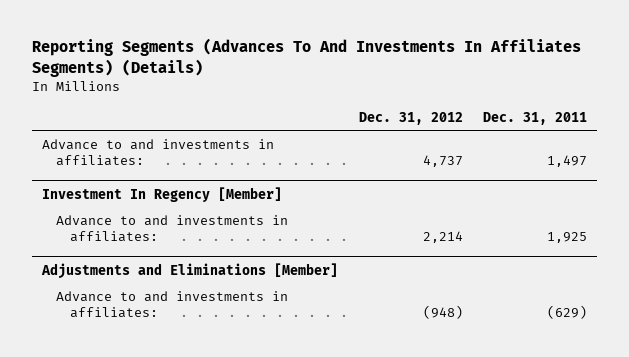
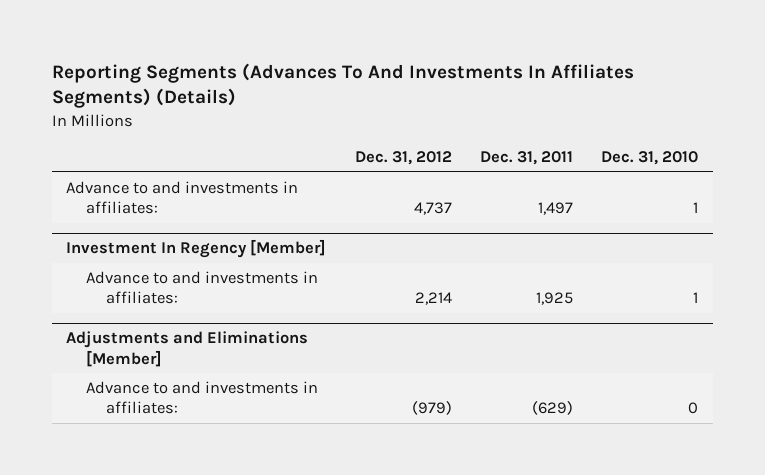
- | Dec. 31, 2012 | Dec. 31, 2011
+ | Dec. 31, 2012 | Dec. 31, 2011 | Dec. 31, 2010
@ Adjustments and Eliminations [Member]
- Advance to and investments in affiliates: | (948) | (629)
+ Advance to and investments in affiliates: | (979) | (629) | 0

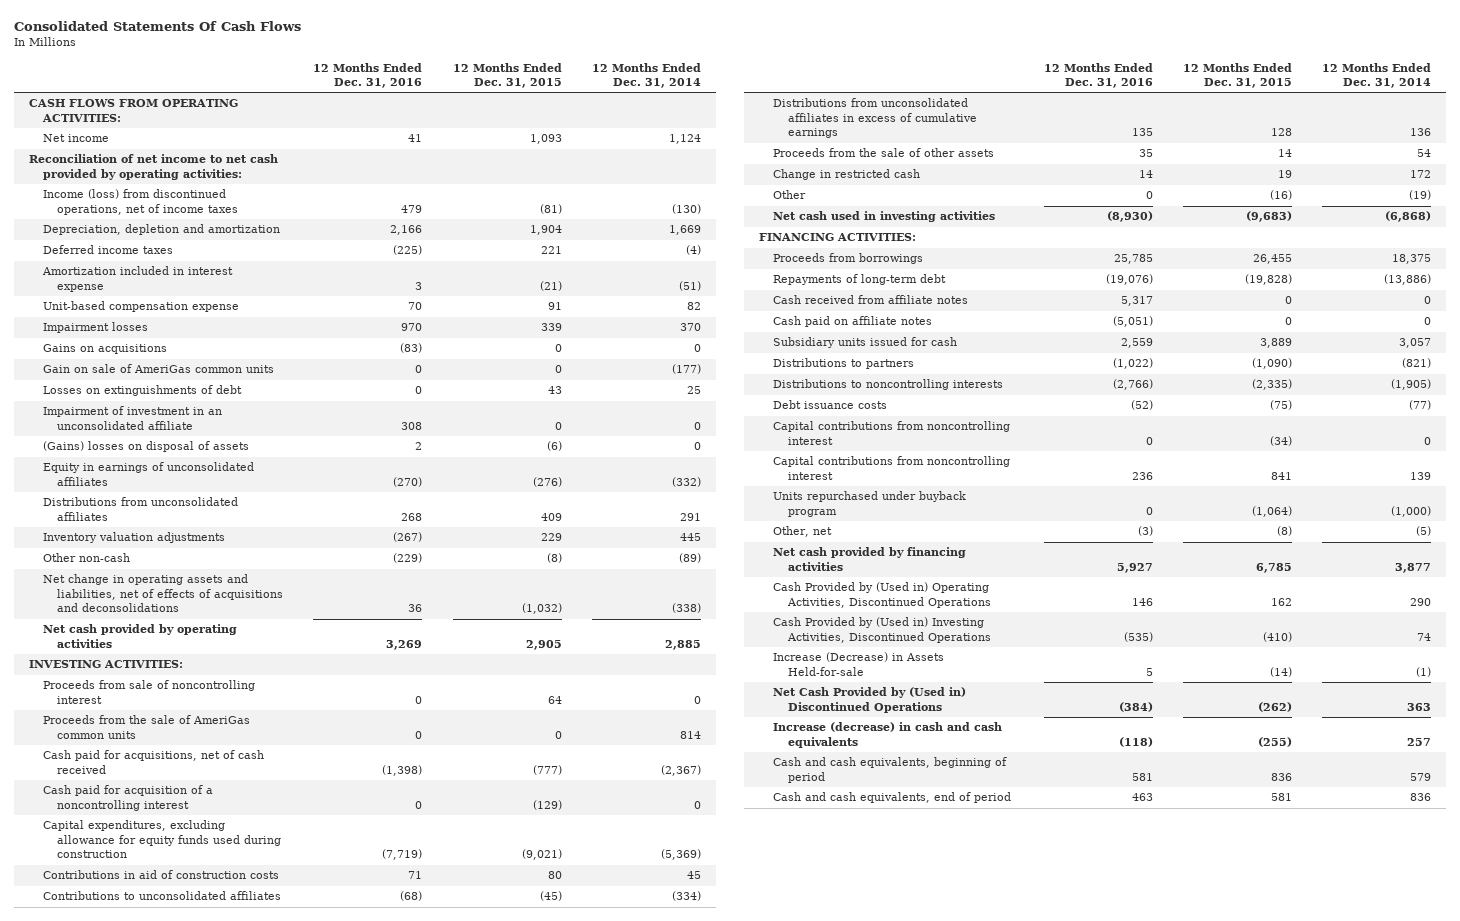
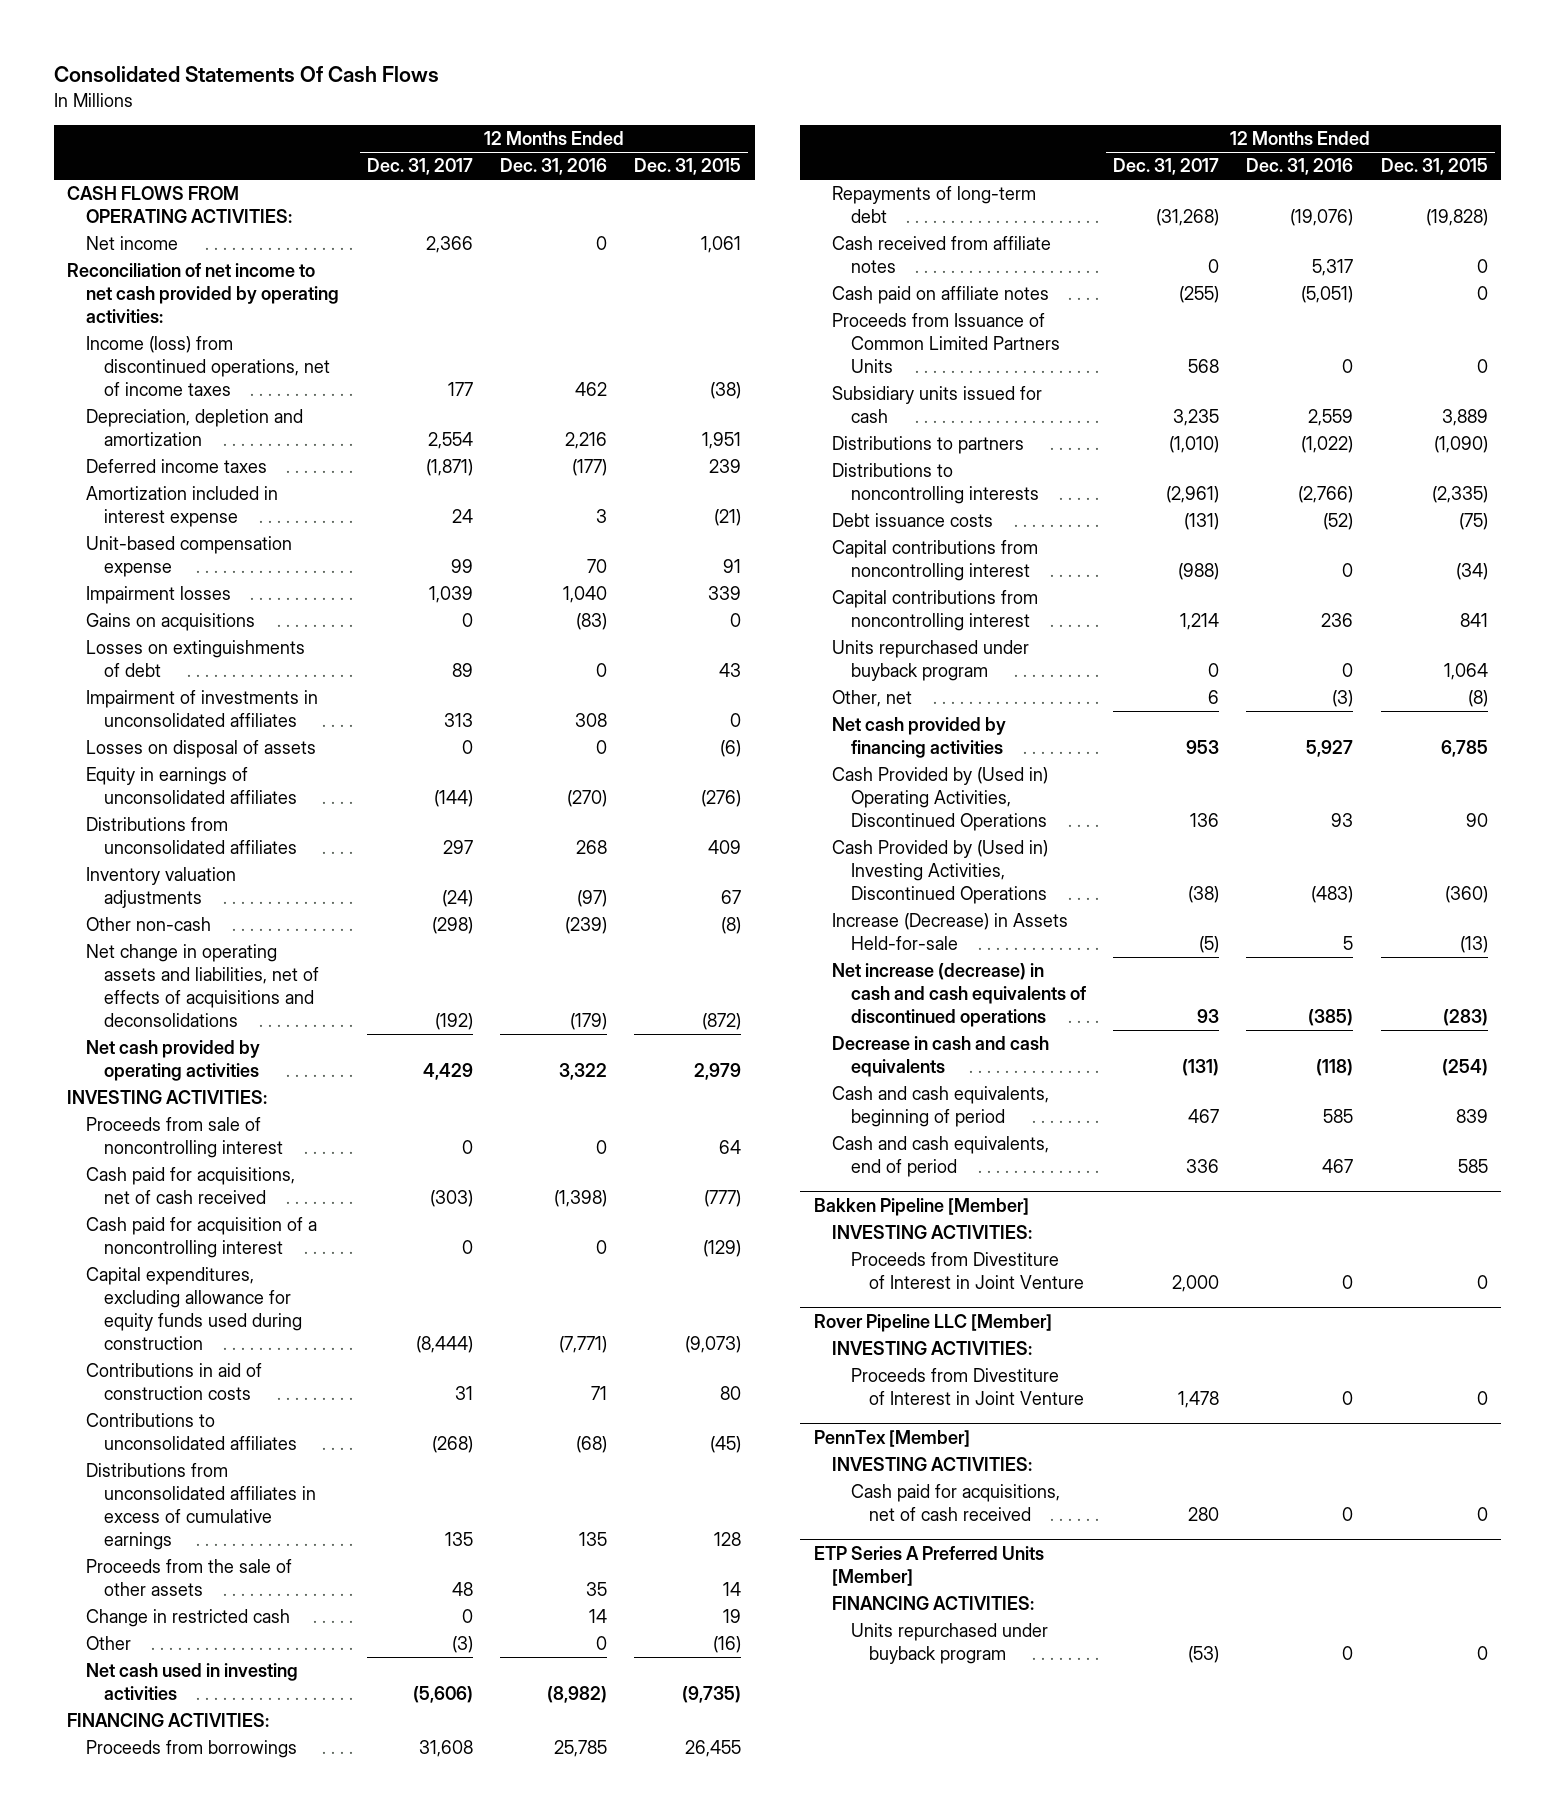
- | 12 Months Ended Dec. 31, 2016 | 12 Months Ended Dec. 31, 2015 | 12 Months Ended Dec. 31, 2014
+ | 12 Months Ended Dec. 31, 2017 | 12 Months Ended Dec. 31, 2016 | 12 Months Ended Dec. 31, 2015
- Net income | 41 | 1,093 | 1,124
+ Net income | 2,366 | 0 | 1,061
- Income (loss) from discontinued operations, net of income taxes | 479 | (81) | (130)
- Depreciation, depletion and amortization | 2,166 | 1,904 | 1,669
- Deferred income taxes | (225) | 221 | (4)
+ Income (loss) from discontinued operations, net of income taxes | 177 | 462 | (38)
+ Depreciation, depletion and amortization | 2,554 | 2,216 | 1,951
+ Deferred income taxes | (1,871) | (177) | 239
- Impairment losses | 970 | 339 | 370
+ Impairment losses | 1,039 | 1,040 | 339
- Gain on sale of AmeriGas common units | 0 | 0 | (177)
- Impairment of investment in an unconsolidated affiliate | 308 | 0 | 0
- (Gains) losses on disposal of assets | 2 | (6) | 0
+ Impairment of investments in unconsolidated affiliates | 313 | 308 | 0
+ Losses on disposal of assets | 0 | 0 | (6)
- Inventory valuation adjustments | (267) | 229 | 445
- Other non-cash | (229) | (8) | (89)
- Net change in operating assets and liabilities, net of effects of acquisitions and deconsolidations | 36 | (1,032) | (338)
- Net cash provided by operating activities | 3,269 | 2,905 | 2,885
+ Inventory valuation adjustments | (24) | (97) | 67
+ Other non-cash | (298) | (239) | (8)
+ Net change in operating assets and liabilities, net of effects of acquisitions and deconsolidations | (192) | (179) | (872)
+ Net cash provided by operating activities | 4,429 | 3,322 | 2,979
- Proceeds from the sale of AmeriGas common units | 0 | 0 | 814
- Capital expenditures, excluding allowance for equity funds used during construction | (7,719) | (9,021) | (5,369)
+ Capital expenditures, excluding allowance for equity funds used during construction | (8,444) | (7,771) | (9,073)
- Net cash used in investing activities | (8,930) | (9,683) | (6,868)
+ Net cash used in investing activities | (5,606) | (8,982) | (9,735)
+ Proceeds from Issuance of Common Limited Partners Units | 568 | 0 | 0
- Units repurchased under buyback program | 0 | (1,064) | (1,000)
+ Units repurchased under buyback program | 0 | 0 | 1,064
- Cash Provided by (Used in) Operating Activities, Discontinued Operations | 146 | 162 | 290
- Cash Provided by (Used in) Investing Activities, Discontinued Operations | (535) | (410) | 74
- Increase (Decrease) in Assets Held-for-sale | 5 | (14) | (1)
- Net Cash Provided by (Used in) Discontinued Operations | (384) | (262) | 363
- Increase (decrease) in cash and cash equivalents | (118) | (255) | 257
- Cash and cash equivalents, beginning of period | 581 | 836 | 579
- Cash and cash equivalents, end of period | 463 | 581 | 836
+ Cash Provided by (Used in) Operating Activities, Discontinued Operations | 136 | 93 | 90
+ Cash Provided by (Used in) Investing Activities, Discontinued Operations | (38) | (483) | (360)
+ Increase (Decrease) in Assets Held-for-sale | (5) | 5 | (13)
+ Net increase (decrease) in cash and cash equivalents of discontinued operations | 93 | (385) | (283)
+ Decrease in cash and cash equivalents | (131) | (118) | (254)
+ Cash and cash equivalents, beginning of period | 467 | 585 | 839
+ Cash and cash equivalents, end of period | 336 | 467 | 585
+ Bakken Pipeline [Member]
+ INVESTING ACTIVITIES:
+ Proceeds from Divestiture of Interest in Joint Venture | 2,000 | 0 | 0
+ Rover Pipeline LLC [Member]
+ INVESTING ACTIVITIES:
+ Proceeds from Divestiture of Interest in Joint Venture | 1,478 | 0 | 0
+ PennTex [Member]
+ INVESTING ACTIVITIES:
+ Cash paid for acquisitions, net of cash received | 280 | 0 | 0
+ ETP Series A Preferred Units [Member]
+ FINANCING ACTIVITIES:
+ Units repurchased under buyback program | (53) | 0 | 0

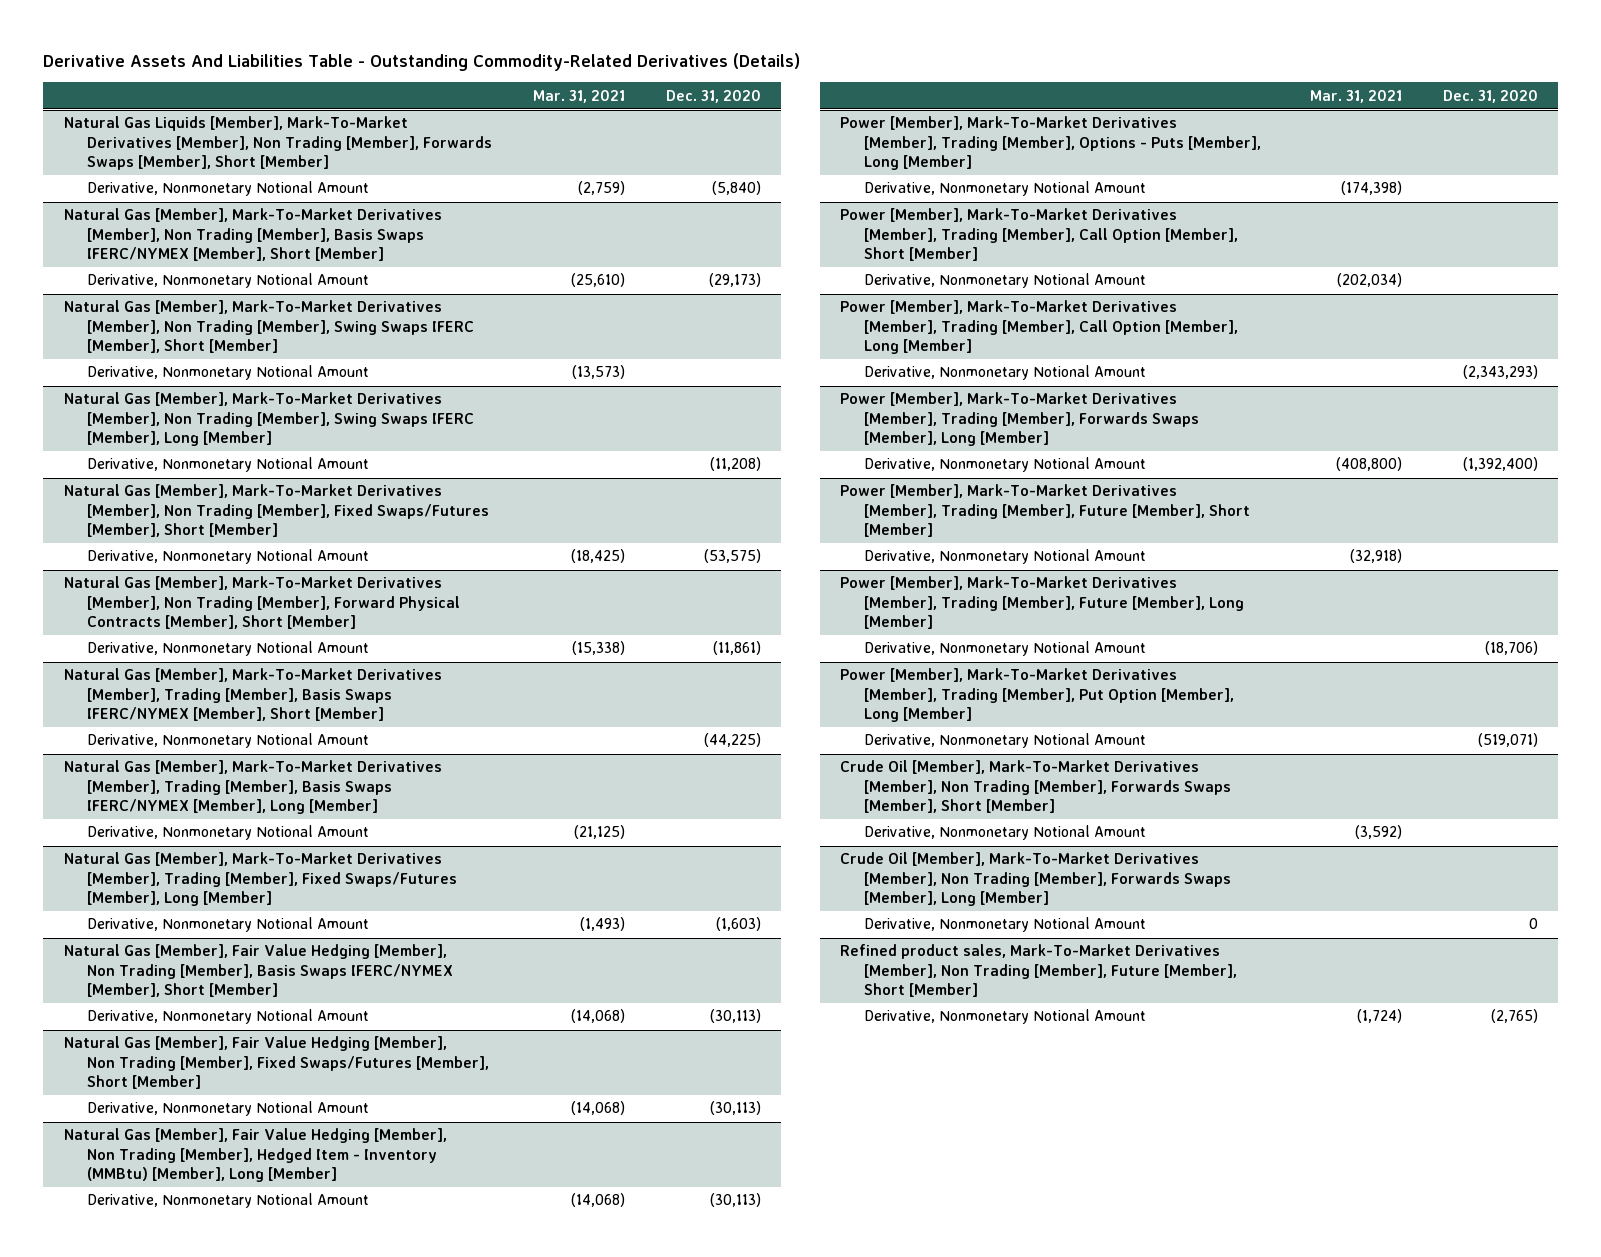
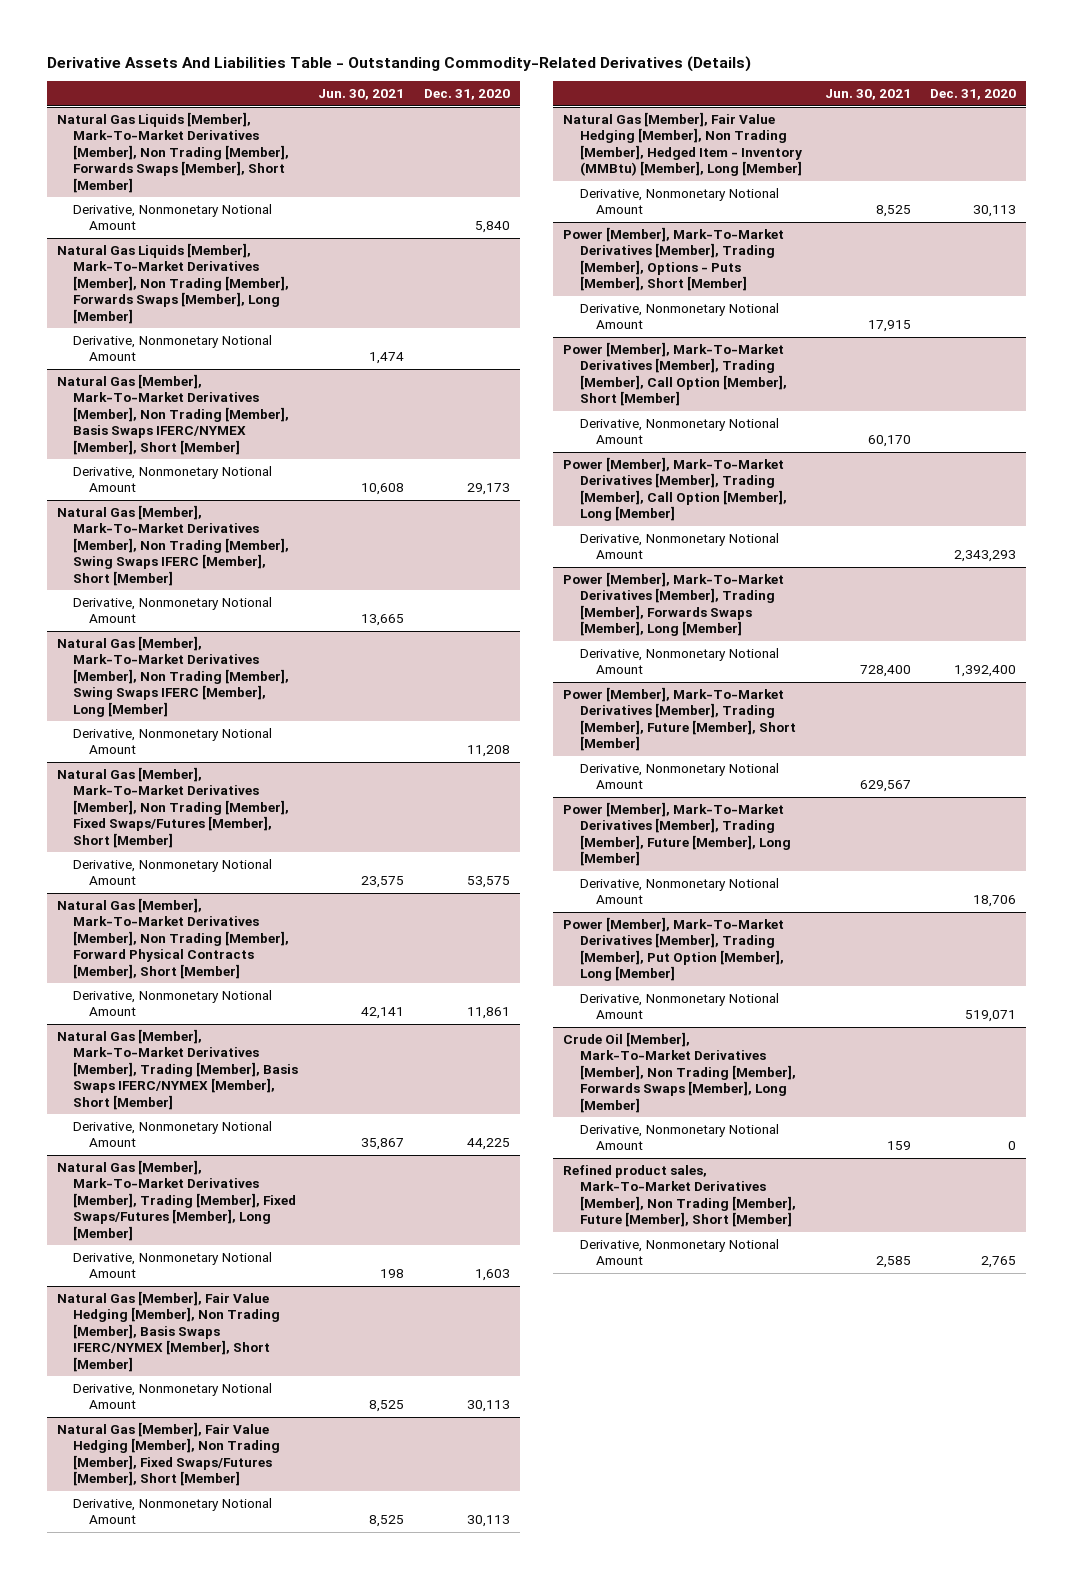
- | Mar. 31, 2021 | Dec. 31, 2020
+ | Jun. 30, 2021 | Dec. 31, 2020
@ Natural Gas Liquids [Member], Mark-To-Market Derivatives [Member], Non Trading [Member], Forwards Swaps [Member], Short [Member]
- Derivative, Nonmonetary Notional Amount | (2,759) | (5,840)
+ Derivative, Nonmonetary Notional Amount | | 5,840
+ Natural Gas Liquids [Member], Mark-To-Market Derivatives [Member], Non Trading [Member], Forwards Swaps [Member], Long [Member]
+ Derivative, Nonmonetary Notional Amount | 1,474 |
@ Natural Gas [Member], Mark-To-Market Derivatives [Member], Non Trading [Member], Basis Swaps IFERC/NYMEX [Member], Short [Member]
- Derivative, Nonmonetary Notional Amount | (25,610) | (29,173)
+ Derivative, Nonmonetary Notional Amount | 10,608 | 29,173
@ Natural Gas [Member], Mark-To-Market Derivatives [Member], Non Trading [Member], Swing Swaps IFERC [Member], Long [Member]
- Derivative, Nonmonetary Notional Amount | | (11,208)
+ Derivative, Nonmonetary Notional Amount | | 11,208
@ Natural Gas [Member], Mark-To-Market Derivatives [Member], Non Trading [Member], Fixed Swaps/Futures [Member], Short [Member]
- Derivative, Nonmonetary Notional Amount | (18,425) | (53,575)
+ Derivative, Nonmonetary Notional Amount | 23,575 | 53,575
@ Natural Gas [Member], Mark-To-Market Derivatives [Member], Non Trading [Member], Forward Physical Contracts [Member], Short [Member]
- Derivative, Nonmonetary Notional Amount | (15,338) | (11,861)
+ Derivative, Nonmonetary Notional Amount | 42,141 | 11,861
@ Natural Gas [Member], Mark-To-Market Derivatives [Member], Trading [Member], Basis Swaps IFERC/NYMEX [Member], Short [Member]
- Derivative, Nonmonetary Notional Amount | | (44,225)
- Natural Gas [Member], Mark-To-Market Derivatives [Member], Trading [Member], Basis Swaps IFERC/NYMEX [Member], Long [Member]
- Derivative, Nonmonetary Notional Amount | (21,125) |
@ Natural Gas [Member], Mark-To-Market Derivatives [Member], Trading [Member], Basis Swaps IFERC/NYMEX [Member], Short [Member]
+ Derivative, Nonmonetary Notional Amount | 35,867 | 44,225
@ Natural Gas [Member], Mark-To-Market Derivatives [Member], Trading [Member], Fixed Swaps/Futures [Member], Long [Member]
- Derivative, Nonmonetary Notional Amount | (1,493) | (1,603)
+ Derivative, Nonmonetary Notional Amount | 198 | 1,603
@ Natural Gas [Member], Fair Value Hedging [Member], Non Trading [Member], Basis Swaps IFERC/NYMEX [Member], Short [Member]
- Derivative, Nonmonetary Notional Amount | (14,068) | (30,113)
+ Derivative, Nonmonetary Notional Amount | 8,525 | 30,113
@ Natural Gas [Member], Fair Value Hedging [Member], Non Trading [Member], Fixed Swaps/Futures [Member], Short [Member]
- Derivative, Nonmonetary Notional Amount | (14,068) | (30,113)
+ Derivative, Nonmonetary Notional Amount | 8,525 | 30,113
@ Natural Gas [Member], Fair Value Hedging [Member], Non Trading [Member], Hedged Item - Inventory (MMBtu) [Member], Long [Member]
- Derivative, Nonmonetary Notional Amount | (14,068) | (30,113)
- Power [Member], Mark-To-Market Derivatives [Member], Trading [Member], Options - Puts [Member], Long [Member]
@ Natural Gas [Member], Fair Value Hedging [Member], Non Trading [Member], Hedged Item - Inventory (MMBtu) [Member], Long [Member]
+ Derivative, Nonmonetary Notional Amount | 8,525 | 30,113
+ Power [Member], Mark-To-Market Derivatives [Member], Trading [Member], Options - Puts [Member], Short [Member]
@ Power [Member], Mark-To-Market Derivatives [Member], Trading [Member], Call Option [Member], Long [Member]
- Derivative, Nonmonetary Notional Amount | | (2,343,293)
+ Derivative, Nonmonetary Notional Amount | | 2,343,293
@ Power [Member], Mark-To-Market Derivatives [Member], Trading [Member], Forwards Swaps [Member], Long [Member]
- Derivative, Nonmonetary Notional Amount | (408,800) | (1,392,400)
+ Derivative, Nonmonetary Notional Amount | 728,400 | 1,392,400
@ Power [Member], Mark-To-Market Derivatives [Member], Trading [Member], Future [Member], Long [Member]
- Derivative, Nonmonetary Notional Amount | | (18,706)
+ Derivative, Nonmonetary Notional Amount | | 18,706
@ Power [Member], Mark-To-Market Derivatives [Member], Trading [Member], Put Option [Member], Long [Member]
- Derivative, Nonmonetary Notional Amount | | (519,071)
- Crude Oil [Member], Mark-To-Market Derivatives [Member], Non Trading [Member], Forwards Swaps [Member], Short [Member]
- Derivative, Nonmonetary Notional Amount | (3,592) |
@ Power [Member], Mark-To-Market Derivatives [Member], Trading [Member], Put Option [Member], Long [Member]
+ Derivative, Nonmonetary Notional Amount | | 519,071
@ Refined product sales, Mark-To-Market Derivatives [Member], Non Trading [Member], Future [Member], Short [Member]
- Derivative, Nonmonetary Notional Amount | (1,724) | (2,765)
+ Derivative, Nonmonetary Notional Amount | 2,585 | 2,765

